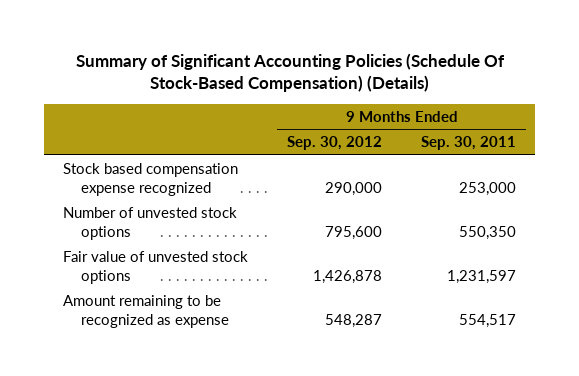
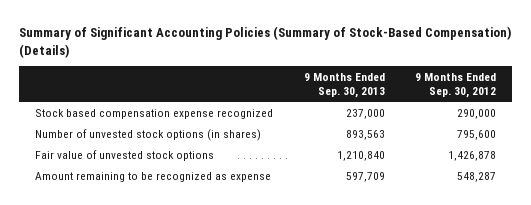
- Summary of Significant Accounting Policies (Schedule Of Stock-Based Compensation) (Details)
+ Summary of Significant Accounting Policies (Summary of Stock-Based Compensation) (Details)
- | 9 Months Ended Sep. 30, 2012 | 9 Months Ended Sep. 30, 2011
+ | 9 Months Ended Sep. 30, 2013 | 9 Months Ended Sep. 30, 2012
- Number of unvested stock options | 795,600 | 550,350
+ Number of unvested stock options (in shares) | 893,563 | 795,600

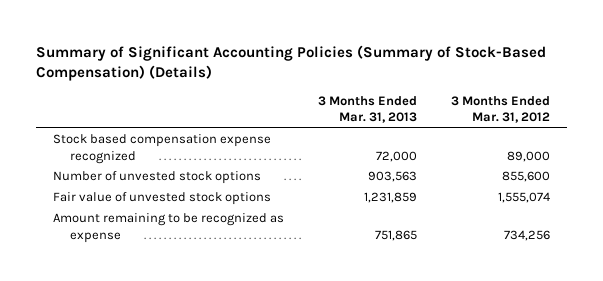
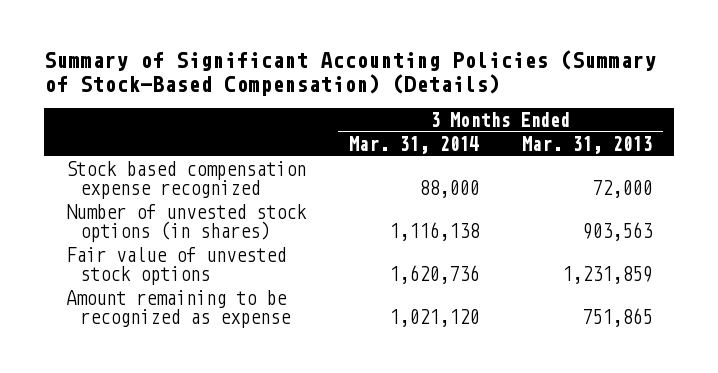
- | 3 Months Ended Mar. 31, 2013 | 3 Months Ended Mar. 31, 2012
+ | 3 Months Ended Mar. 31, 2014 | 3 Months Ended Mar. 31, 2013
- Number of unvested stock options | 903,563 | 855,600
+ Number of unvested stock options (in shares) | 1,116,138 | 903,563

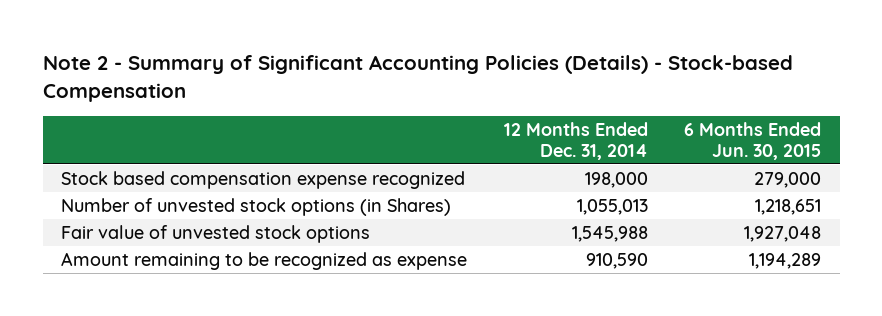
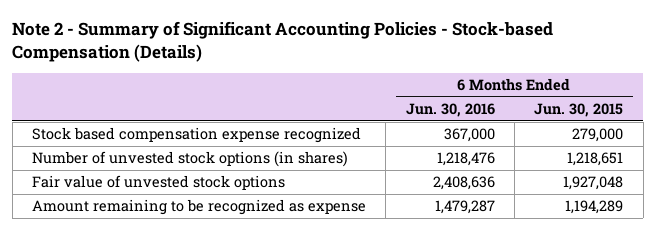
- Note 2 - Summary of Significant Accounting Policies (Details) - Stock-based Compensation
+ Note 2 - Summary of Significant Accounting Policies - Stock-based Compensation (Details)
- | 12 Months Ended Dec. 31, 2014 | 6 Months Ended Jun. 30, 2015
+ | 6 Months Ended Jun. 30, 2016 | 6 Months Ended Jun. 30, 2015
- Number of unvested stock options (in Shares) | 1,055,013 | 1,218,651
+ Number of unvested stock options (in shares) | 1,218,476 | 1,218,651

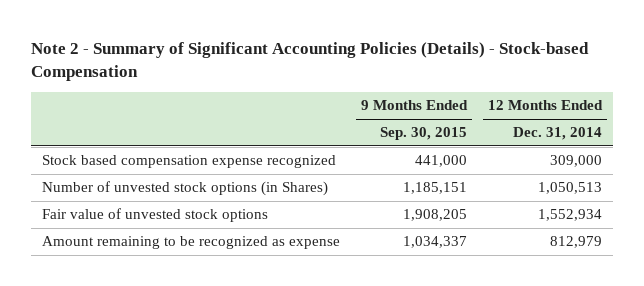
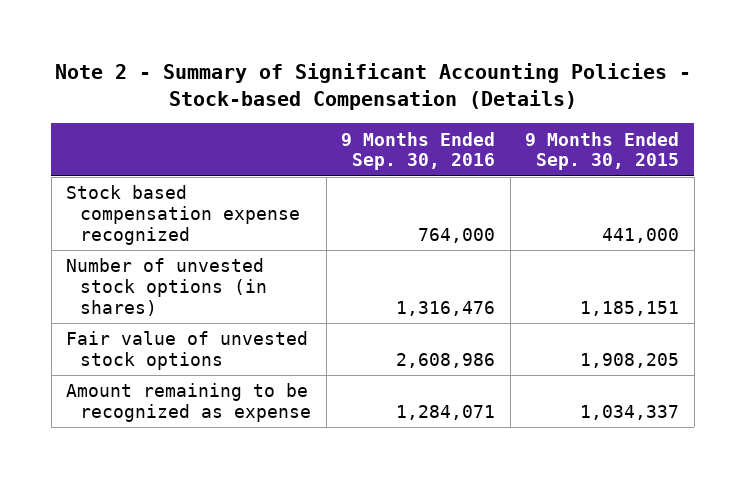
- Note 2 - Summary of Significant Accounting Policies (Details) - Stock-based Compensation
+ Note 2 - Summary of Significant Accounting Policies - Stock-based Compensation (Details)
- | 9 Months Ended Sep. 30, 2015 | 12 Months Ended Dec. 31, 2014
+ | 9 Months Ended Sep. 30, 2016 | 9 Months Ended Sep. 30, 2015
- Number of unvested stock options (in Shares) | 1,185,151 | 1,050,513
+ Number of unvested stock options (in shares) | 1,316,476 | 1,185,151

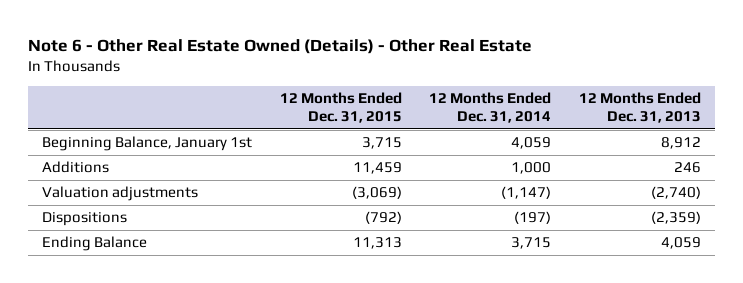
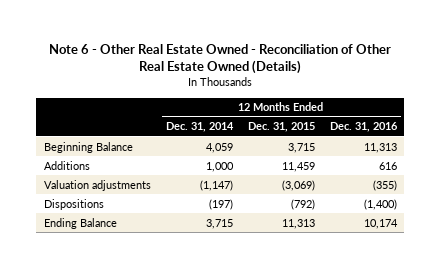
- Note 6 - Other Real Estate Owned (Details) - Other Real Estate
+ Note 6 - Other Real Estate Owned - Reconciliation of Other Real Estate Owned (Details)
- | 12 Months Ended Dec. 31, 2015 | 12 Months Ended Dec. 31, 2014 | 12 Months Ended Dec. 31, 2013
+ | 12 Months Ended Dec. 31, 2014 | 12 Months Ended Dec. 31, 2015 | 12 Months Ended Dec. 31, 2016
- Beginning Balance, January 1st | 3,715 | 4,059 | 8,912
+ Beginning Balance | 4,059 | 3,715 | 11,313

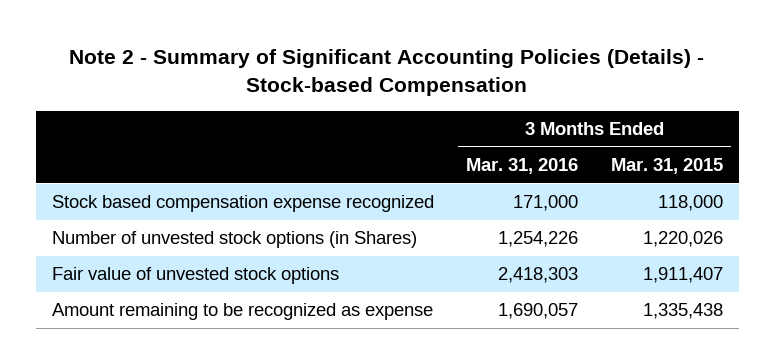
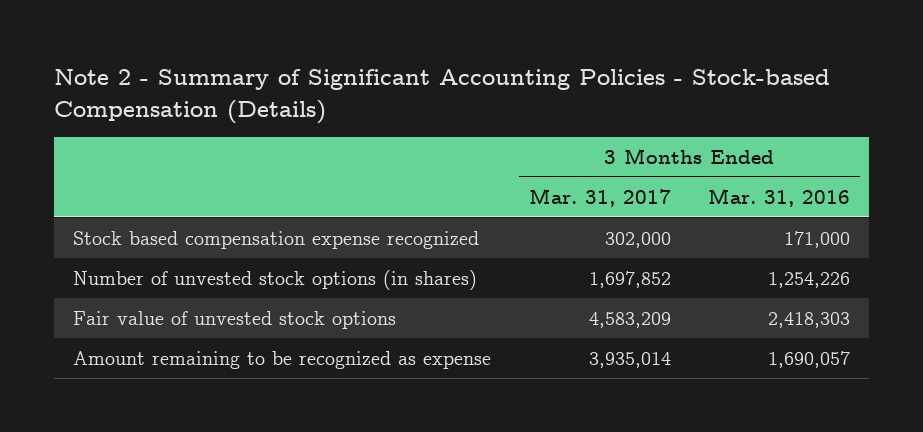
- Note 2 - Summary of Significant Accounting Policies (Details) - Stock-based Compensation
+ Note 2 - Summary of Significant Accounting Policies - Stock-based Compensation (Details)
- | 3 Months Ended Mar. 31, 2016 | 3 Months Ended Mar. 31, 2015
+ | 3 Months Ended Mar. 31, 2017 | 3 Months Ended Mar. 31, 2016
- Number of unvested stock options (in Shares) | 1,254,226 | 1,220,026
+ Number of unvested stock options (in shares) | 1,697,852 | 1,254,226

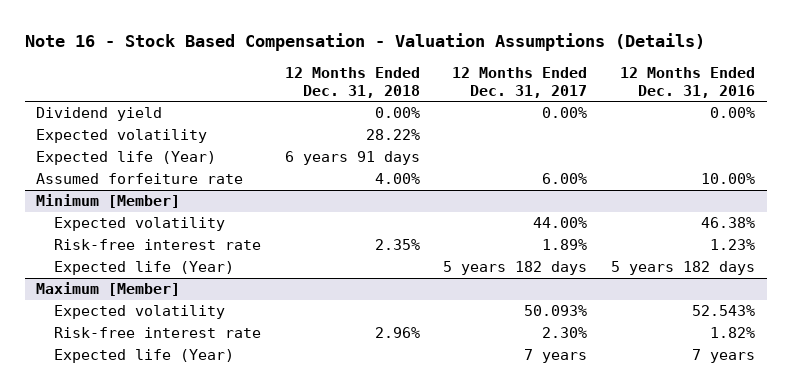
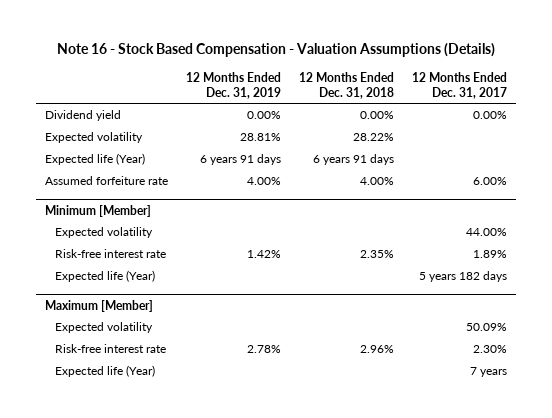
- | 12 Months Ended Dec. 31, 2018 | 12 Months Ended Dec. 31, 2017 | 12 Months Ended Dec. 31, 2016
+ | 12 Months Ended Dec. 31, 2019 | 12 Months Ended Dec. 31, 2018 | 12 Months Ended Dec. 31, 2017
@ Maximum [Member]
- Expected volatility | | 50.093% | 52.543%
+ Expected volatility | | | 50.09%

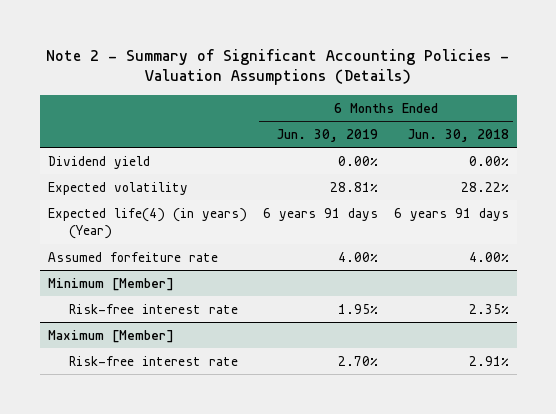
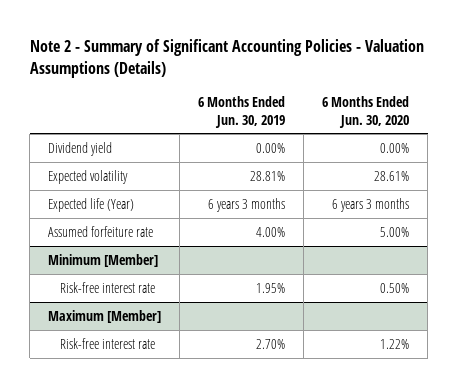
- | 6 Months Ended Jun. 30, 2019 | 6 Months Ended Jun. 30, 2018
+ | 6 Months Ended Jun. 30, 2019 | 6 Months Ended Jun. 30, 2020
- Expected life(4) (in years) (Year) | 6 years 91 days | 6 years 91 days
+ Expected life (Year) | 6 years 3 months | 6 years 3 months

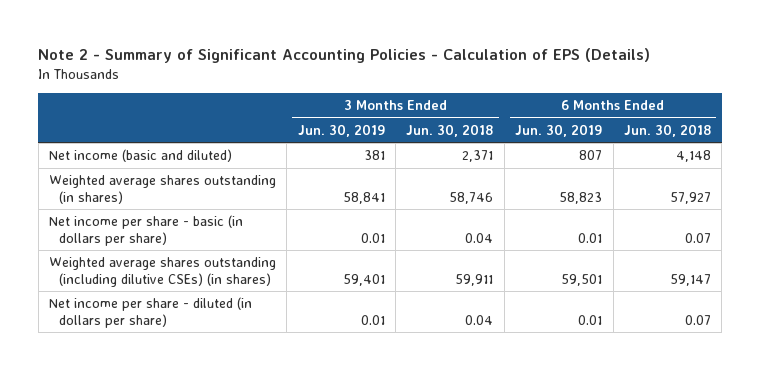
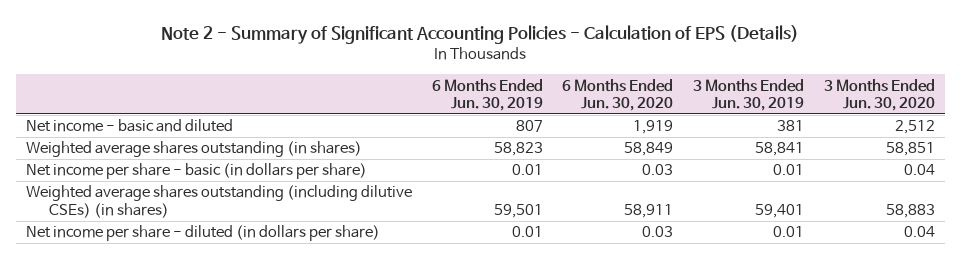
- | 3 Months Ended Jun. 30, 2019 | 3 Months Ended Jun. 30, 2018 | 6 Months Ended Jun. 30, 2019 | 6 Months Ended Jun. 30, 2018
+ | 6 Months Ended Jun. 30, 2019 | 6 Months Ended Jun. 30, 2020 | 3 Months Ended Jun. 30, 2019 | 3 Months Ended Jun. 30, 2020
- Net income (basic and diluted) | 381 | 2,371 | 807 | 4,148
+ Net income - basic and diluted | 807 | 1,919 | 381 | 2,512

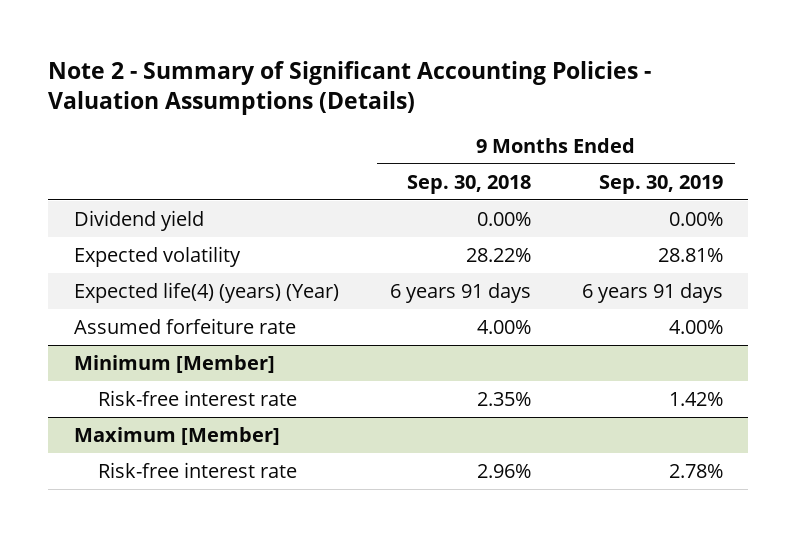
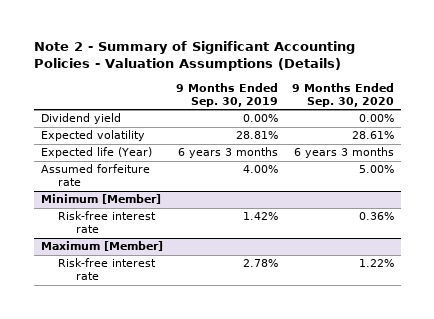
- | 9 Months Ended Sep. 30, 2018 | 9 Months Ended Sep. 30, 2019
+ | 9 Months Ended Sep. 30, 2019 | 9 Months Ended Sep. 30, 2020
- Expected life(4) (years) (Year) | 6 years 91 days | 6 years 91 days
+ Expected life (Year) | 6 years 3 months | 6 years 3 months

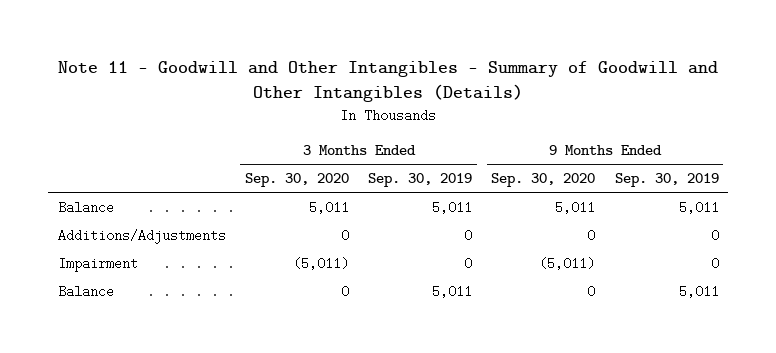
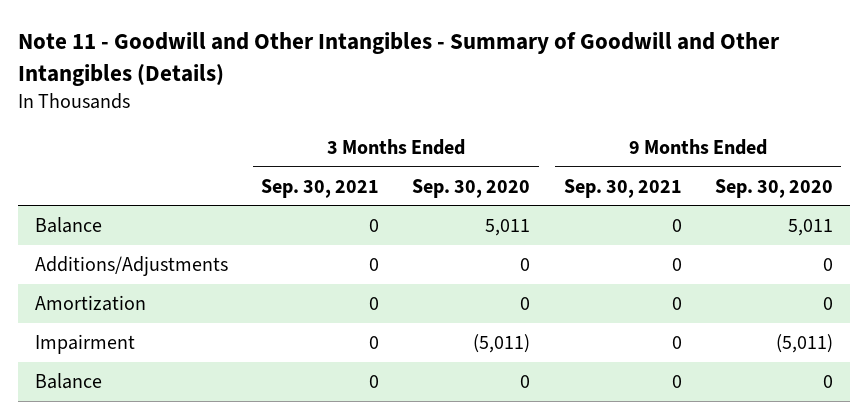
- | 3 Months Ended Sep. 30, 2020 | 3 Months Ended Sep. 30, 2019 | 9 Months Ended Sep. 30, 2020 | 9 Months Ended Sep. 30, 2019
+ | 3 Months Ended Sep. 30, 2021 | 3 Months Ended Sep. 30, 2020 | 9 Months Ended Sep. 30, 2021 | 9 Months Ended Sep. 30, 2020
+ Amortization | 0 | 0 | 0 | 0

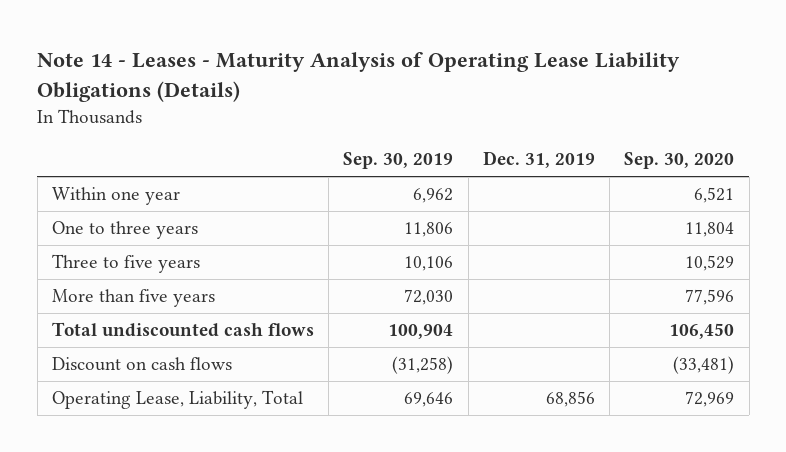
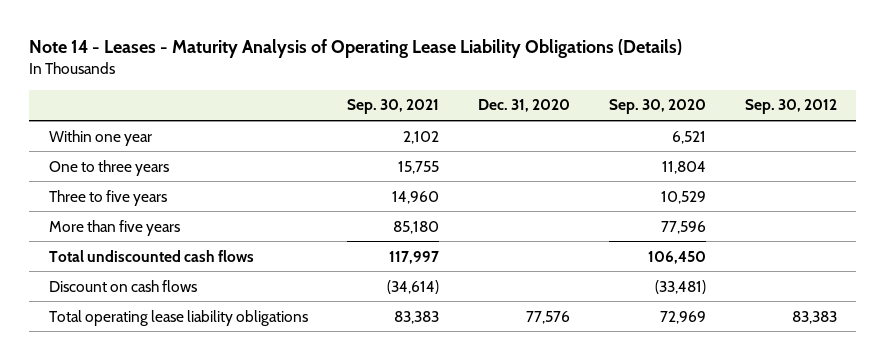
- | Sep. 30, 2019 | Dec. 31, 2019 | Sep. 30, 2020
+ | Sep. 30, 2021 | Dec. 31, 2020 | Sep. 30, 2020 | Sep. 30, 2012
- Operating Lease, Liability, Total | 69,646 | 68,856 | 72,969
+ Total operating lease liability obligations | 83,383 | 77,576 | 72,969 | 83,383

